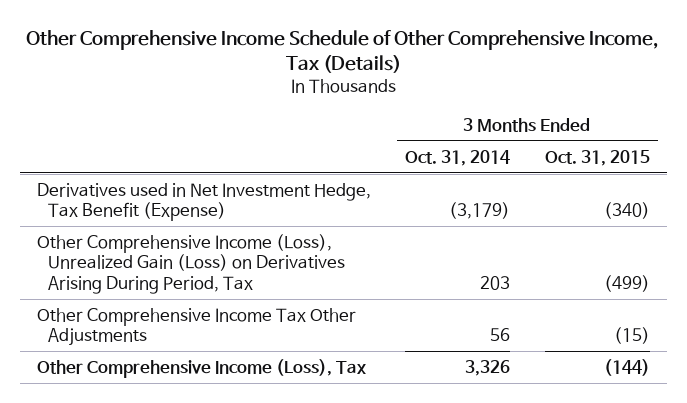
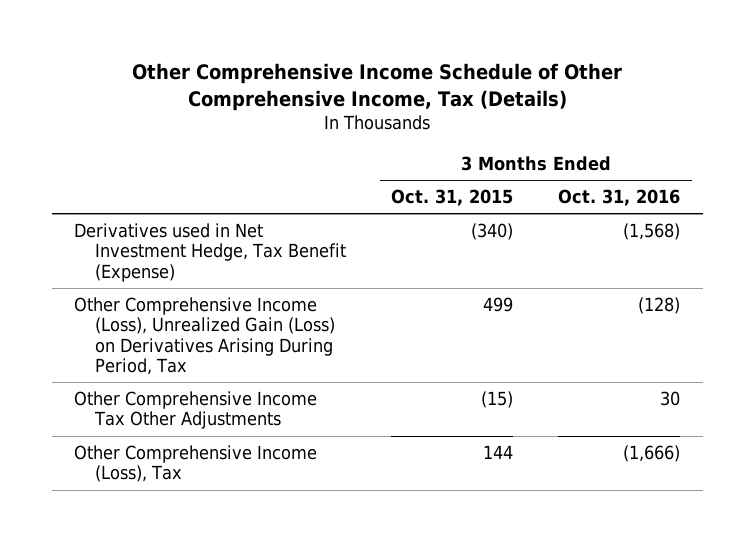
- | 3 Months Ended Oct. 31, 2014 | 3 Months Ended Oct. 31, 2015
+ | 3 Months Ended Oct. 31, 2015 | 3 Months Ended Oct. 31, 2016
- Other Comprehensive Income (Loss), Unrealized Gain (Loss) on Derivatives Arising During Period, Tax | 203 | (499)
+ Other Comprehensive Income (Loss), Unrealized Gain (Loss) on Derivatives Arising During Period, Tax | 499 | (128)
- Other Comprehensive Income (Loss), Tax | 3,326 | (144)
+ Other Comprehensive Income (Loss), Tax | 144 | (1,666)

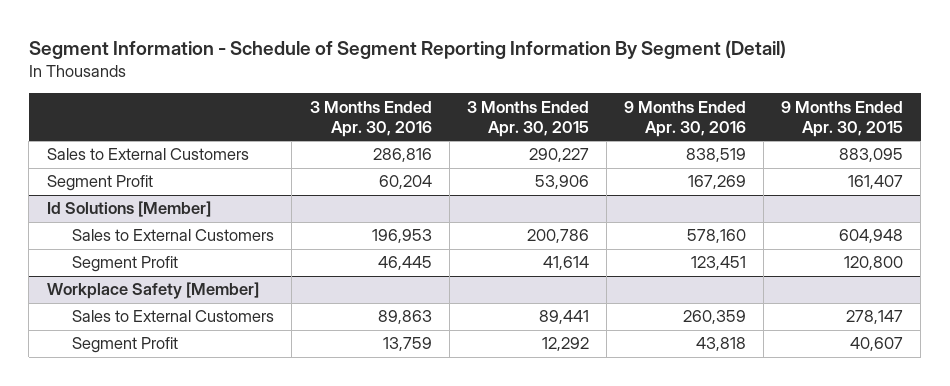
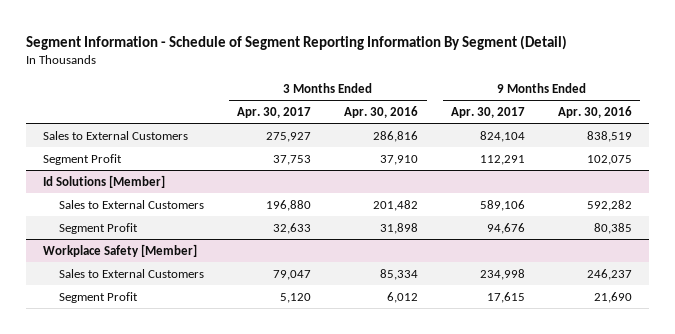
- | 3 Months Ended Apr. 30, 2016 | 3 Months Ended Apr. 30, 2015 | 9 Months Ended Apr. 30, 2016 | 9 Months Ended Apr. 30, 2015
+ | 3 Months Ended Apr. 30, 2017 | 3 Months Ended Apr. 30, 2016 | 9 Months Ended Apr. 30, 2017 | 9 Months Ended Apr. 30, 2016
- Segment Profit | 60,204 | 53,906 | 167,269 | 161,407
+ Segment Profit | 37,753 | 37,910 | 112,291 | 102,075
@ Id Solutions [Member]
- Sales to External Customers | 196,953 | 200,786 | 578,160 | 604,948
- Segment Profit | 46,445 | 41,614 | 123,451 | 120,800
+ Sales to External Customers | 196,880 | 201,482 | 589,106 | 592,282
+ Segment Profit | 32,633 | 31,898 | 94,676 | 80,385
@ Workplace Safety [Member]
- Sales to External Customers | 89,863 | 89,441 | 260,359 | 278,147
- Segment Profit | 13,759 | 12,292 | 43,818 | 40,607
+ Sales to External Customers | 79,047 | 85,334 | 234,998 | 246,237
+ Segment Profit | 5,120 | 6,012 | 17,615 | 21,690

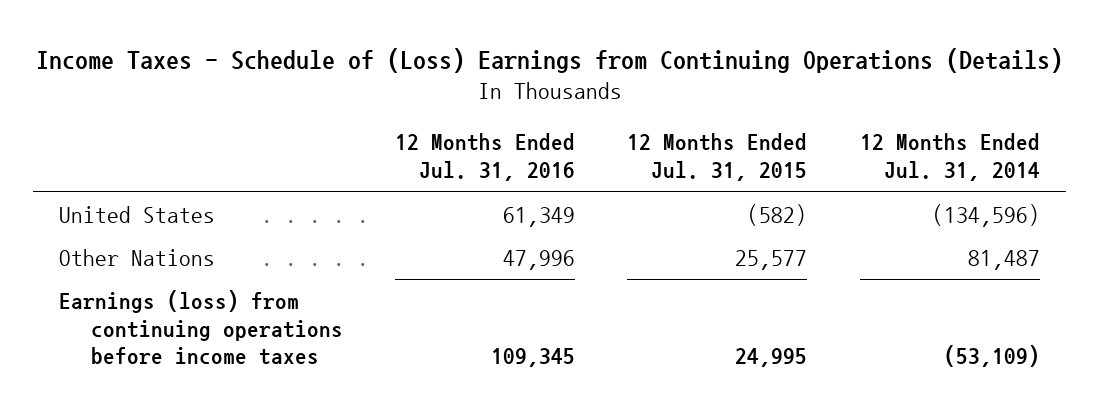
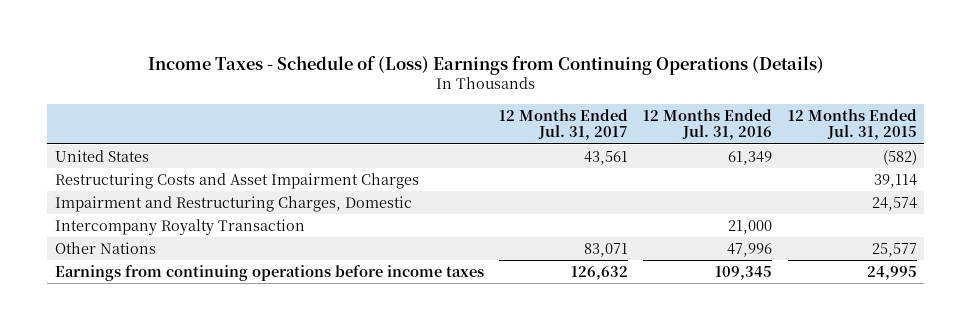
- | 12 Months Ended Jul. 31, 2016 | 12 Months Ended Jul. 31, 2015 | 12 Months Ended Jul. 31, 2014
+ | 12 Months Ended Jul. 31, 2017 | 12 Months Ended Jul. 31, 2016 | 12 Months Ended Jul. 31, 2015
+ Restructuring Costs and Asset Impairment Charges | | | 39,114
+ Impairment and Restructuring Charges, Domestic | | | 24,574
+ Intercompany Royalty Transaction | | 21,000 |
- Earnings (loss) from continuing operations before income taxes | 109,345 | 24,995 | (53,109)
+ Earnings from continuing operations before income taxes | 126,632 | 109,345 | 24,995

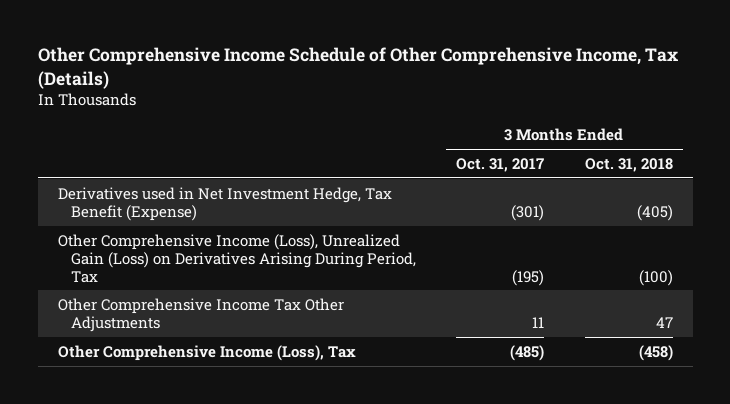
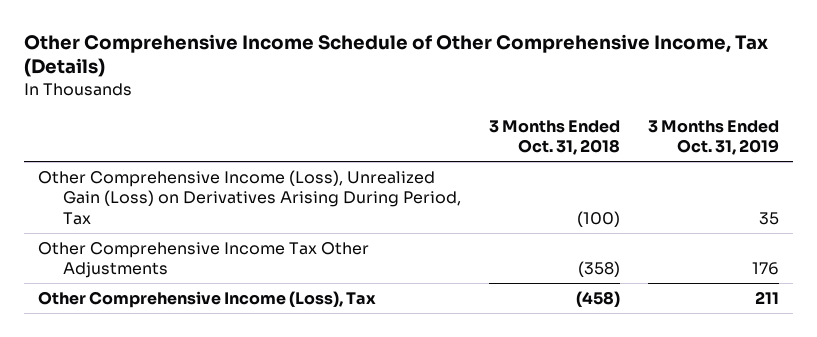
- | 3 Months Ended Oct. 31, 2017 | 3 Months Ended Oct. 31, 2018
+ | 3 Months Ended Oct. 31, 2018 | 3 Months Ended Oct. 31, 2019
- Derivatives used in Net Investment Hedge, Tax Benefit (Expense) | (301) | (405)
- Other Comprehensive Income Tax Other Adjustments | 11 | 47
+ Other Comprehensive Income Tax Other Adjustments | (358) | 176

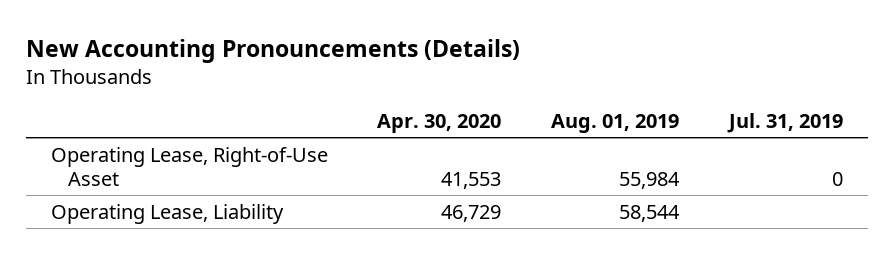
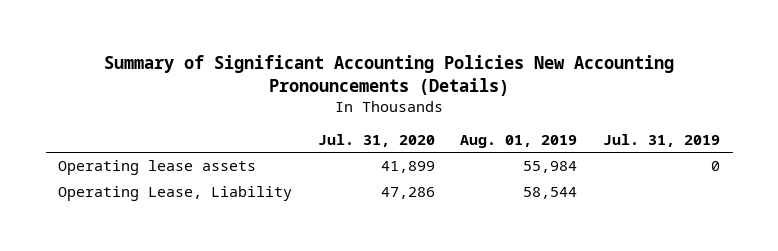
- New Accounting Pronouncements (Details)
+ Summary of Significant Accounting Policies New Accounting Pronouncements (Details)
- | Apr. 30, 2020 | Aug. 01, 2019 | Jul. 31, 2019
+ | Jul. 31, 2020 | Aug. 01, 2019 | Jul. 31, 2019
- Operating Lease, Right-of-Use Asset | 41,553 | 55,984 | 0
+ Operating lease assets | 41,899 | 55,984 | 0

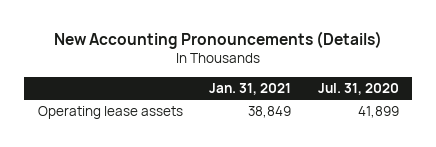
- Summary of Significant Accounting Policies New Accounting Pronouncements (Details)
+ New Accounting Pronouncements (Details)
- | Jul. 31, 2020 | Aug. 01, 2019 | Jul. 31, 2019
+ | Jan. 31, 2021 | Jul. 31, 2020
- Operating Lease, Liability | 47,286 | 58,544 |

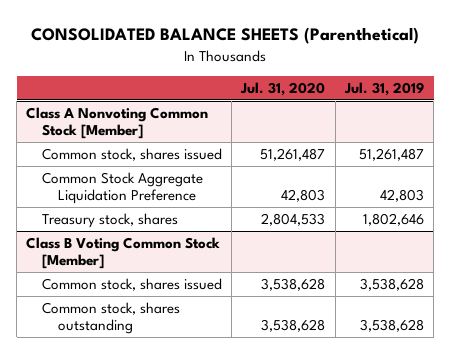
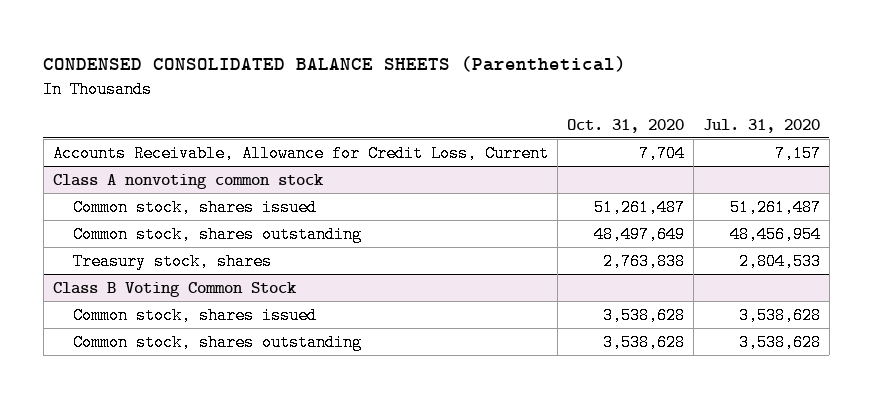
- CONSOLIDATED BALANCE SHEETS (Parenthetical)
+ CONDENSED CONSOLIDATED BALANCE SHEETS (Parenthetical)
- | Jul. 31, 2020 | Jul. 31, 2019
+ | Oct. 31, 2020 | Jul. 31, 2020
- Class A Nonvoting Common Stock [Member]
+ Accounts Receivable, Allowance for Credit Loss, Current | 7,704 | 7,157
+ Class A nonvoting common stock
- Common Stock Aggregate Liquidation Preference | 42,803 | 42,803
+ Common stock, shares outstanding | 48,497,649 | 48,456,954
- Class B Voting Common Stock [Member]
+ Class B Voting Common Stock

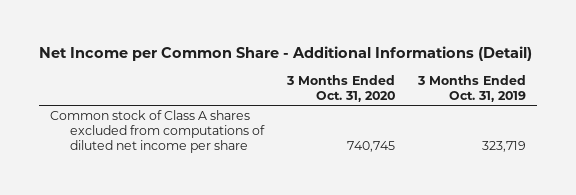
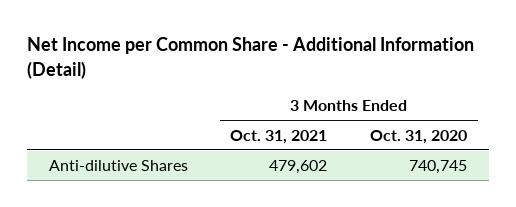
- Net Income per Common Share - Additional Informations (Detail)
+ Net Income per Common Share - Additional Information (Detail)
- | 3 Months Ended Oct. 31, 2020 | 3 Months Ended Oct. 31, 2019
+ | 3 Months Ended Oct. 31, 2021 | 3 Months Ended Oct. 31, 2020
- Common stock of Class A shares excluded from computations of diluted net income per share | 740,745 | 323,719
+ Anti-dilutive Shares | 479,602 | 740,745

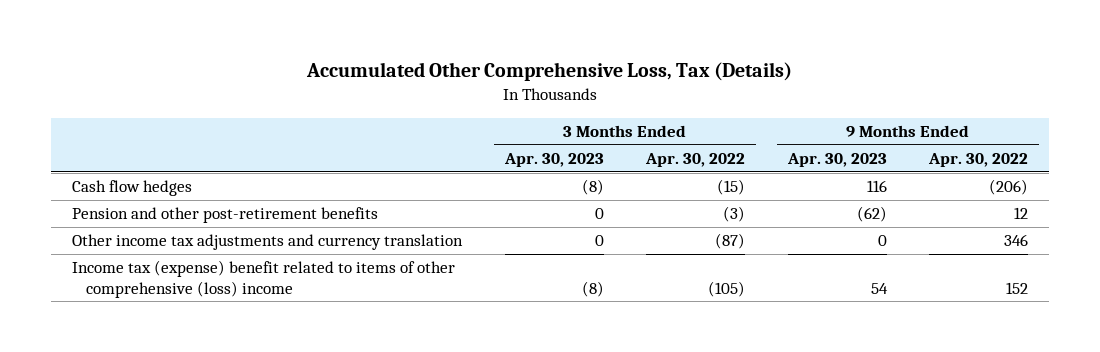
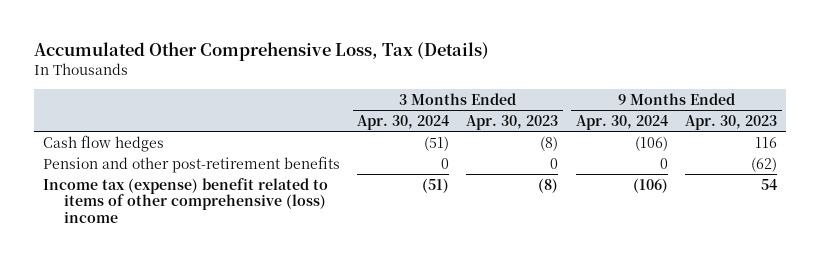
- | 3 Months Ended Apr. 30, 2023 | 3 Months Ended Apr. 30, 2022 | 9 Months Ended Apr. 30, 2023 | 9 Months Ended Apr. 30, 2022
+ | 3 Months Ended Apr. 30, 2024 | 3 Months Ended Apr. 30, 2023 | 9 Months Ended Apr. 30, 2024 | 9 Months Ended Apr. 30, 2023
- Other income tax adjustments and currency translation | 0 | (87) | 0 | 346

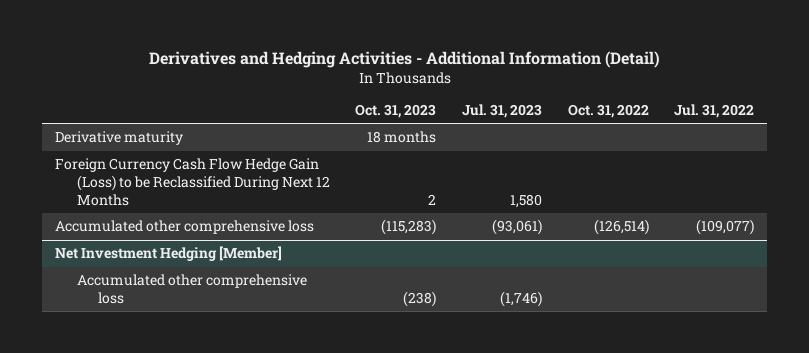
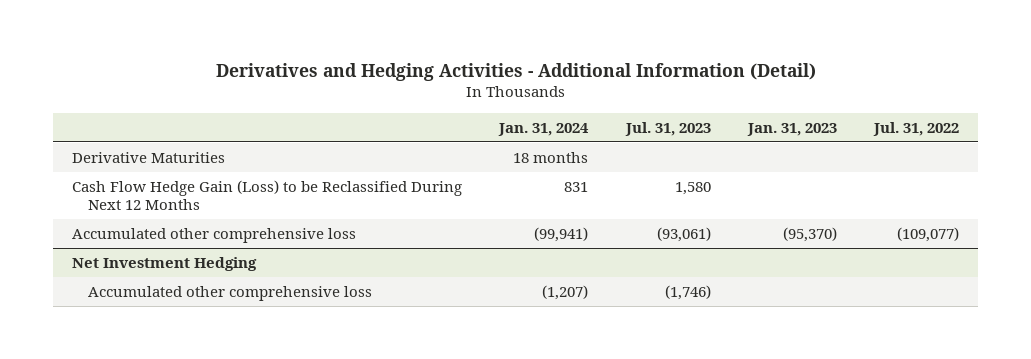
- | Oct. 31, 2023 | Jul. 31, 2023 | Oct. 31, 2022 | Jul. 31, 2022
+ | Jan. 31, 2024 | Jul. 31, 2023 | Jan. 31, 2023 | Jul. 31, 2022
- Derivative maturity | 18 months | | |
- Foreign Currency Cash Flow Hedge Gain (Loss) to be Reclassified During Next 12 Months | 2 | 1,580 | |
+ Derivative Maturities | 18 months | | |
+ Cash Flow Hedge Gain (Loss) to be Reclassified During Next 12 Months | 831 | 1,580 | |
- Net Investment Hedging [Member]
+ Net Investment Hedging

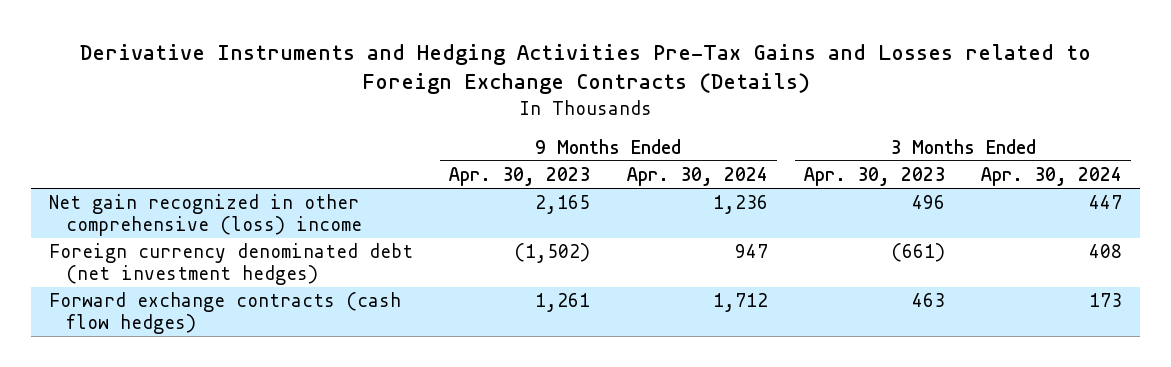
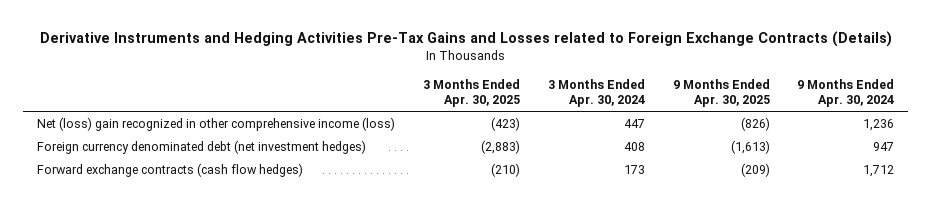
- | 9 Months Ended Apr. 30, 2023 | 9 Months Ended Apr. 30, 2024 | 3 Months Ended Apr. 30, 2023 | 3 Months Ended Apr. 30, 2024
+ | 3 Months Ended Apr. 30, 2025 | 3 Months Ended Apr. 30, 2024 | 9 Months Ended Apr. 30, 2025 | 9 Months Ended Apr. 30, 2024
- Net gain recognized in other comprehensive (loss) income | 2,165 | 1,236 | 496 | 447
+ Net (loss) gain recognized in other comprehensive income (loss) | (423) | 447 | (826) | 1,236

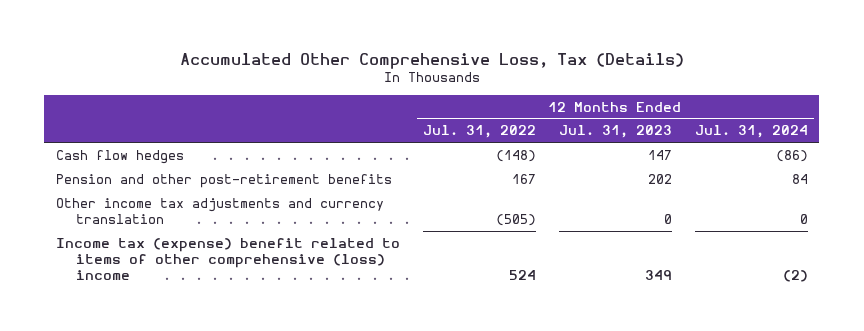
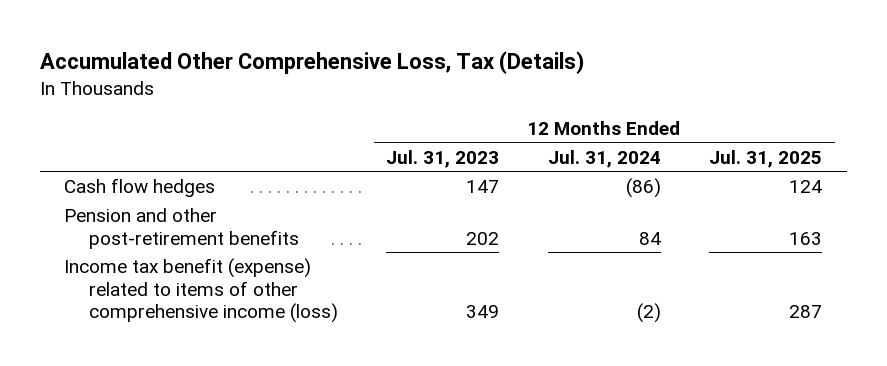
- | 12 Months Ended Jul. 31, 2022 | 12 Months Ended Jul. 31, 2023 | 12 Months Ended Jul. 31, 2024
+ | 12 Months Ended Jul. 31, 2023 | 12 Months Ended Jul. 31, 2024 | 12 Months Ended Jul. 31, 2025
- Other income tax adjustments and currency translation | (505) | 0 | 0
- Income tax (expense) benefit related to items of other comprehensive (loss) income | 524 | 349 | (2)
+ Income tax benefit (expense) related to items of other comprehensive income (loss) | 349 | (2) | 287

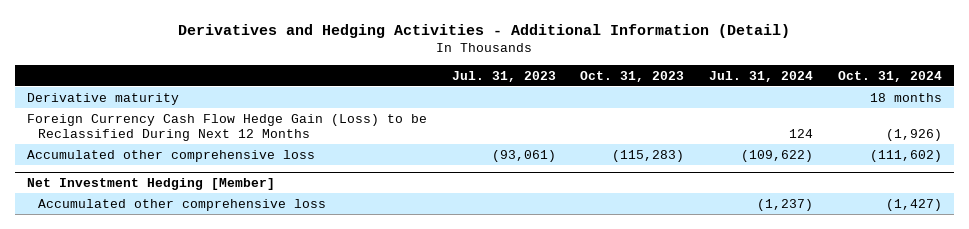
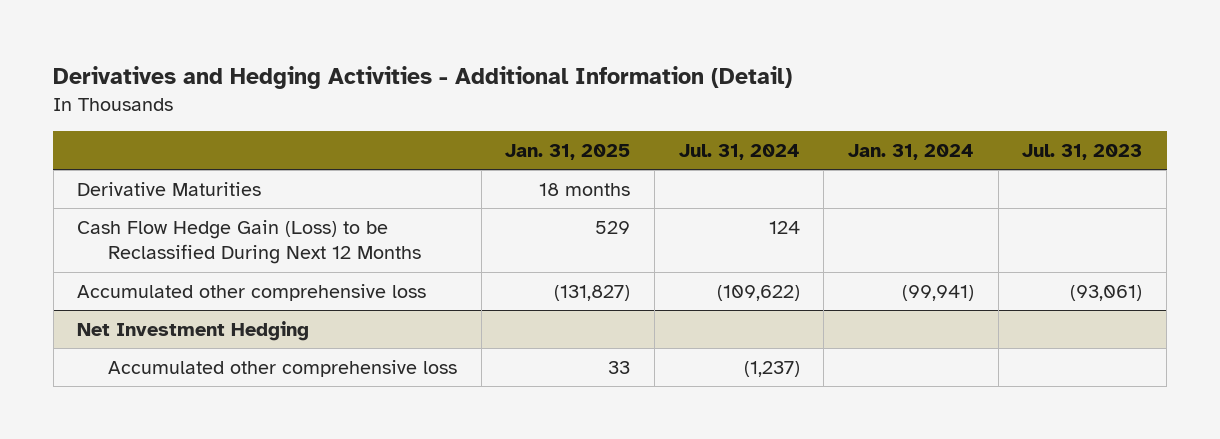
- | Jul. 31, 2023 | Oct. 31, 2023 | Jul. 31, 2024 | Oct. 31, 2024
+ | Jan. 31, 2025 | Jul. 31, 2024 | Jan. 31, 2024 | Jul. 31, 2023
- Derivative maturity | | | | 18 months
- Foreign Currency Cash Flow Hedge Gain (Loss) to be Reclassified During Next 12 Months | | | 124 | (1,926)
+ Derivative Maturities | 18 months | | |
+ Cash Flow Hedge Gain (Loss) to be Reclassified During Next 12 Months | 529 | 124 | |
- Net Investment Hedging [Member]
+ Net Investment Hedging

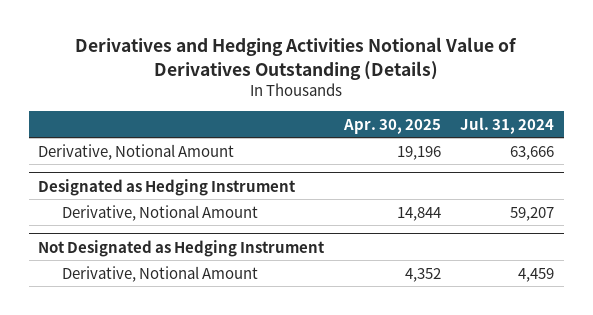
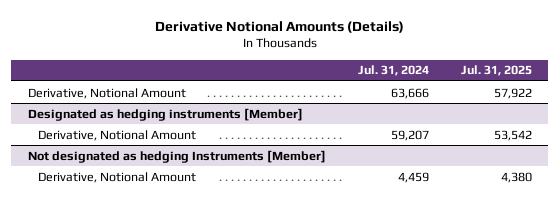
- Derivatives and Hedging Activities Notional Value of Derivatives Outstanding (Details)
+ Derivative Notional Amounts (Details)
- | Apr. 30, 2025 | Jul. 31, 2024
+ | Jul. 31, 2024 | Jul. 31, 2025
- Designated as Hedging Instrument
+ Designated as hedging instruments [Member]
- Not Designated as Hedging Instrument
+ Not designated as hedging Instruments [Member]

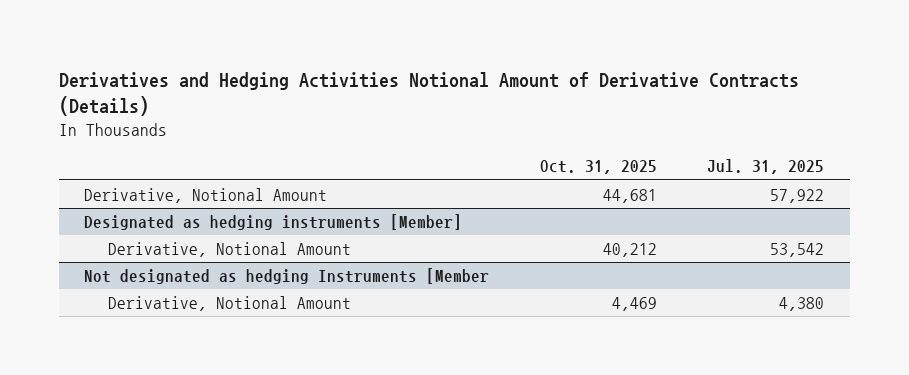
- Derivative Notional Amounts (Details)
+ Derivatives and Hedging Activities Notional Amount of Derivative Contracts (Details)
- | Jul. 31, 2024 | Jul. 31, 2025
+ | Oct. 31, 2025 | Jul. 31, 2025
- Not designated as hedging Instruments [Member]
+ Not designated as hedging Instruments [Member

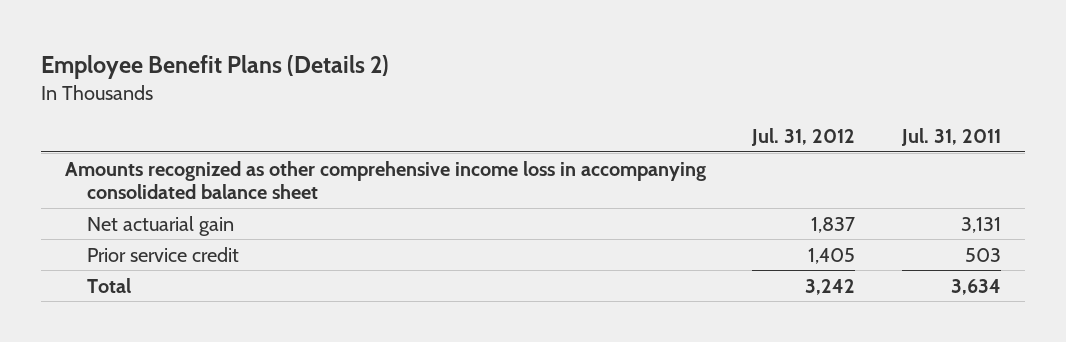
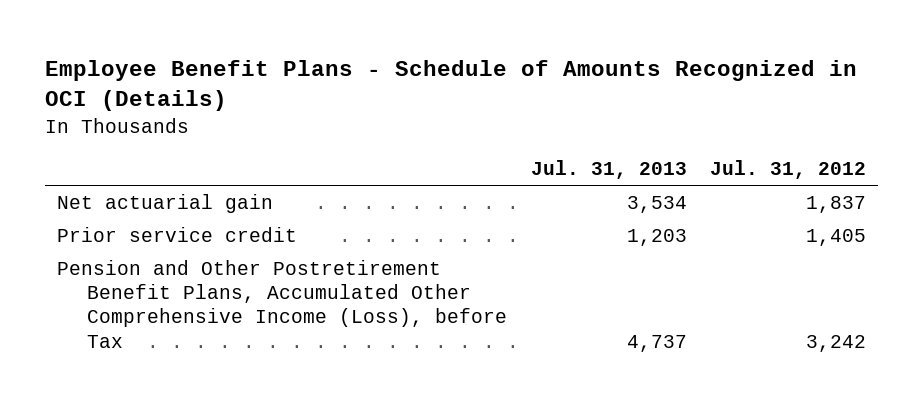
- Employee Benefit Plans (Details 2)
+ Employee Benefit Plans - Schedule of Amounts Recognized in OCI (Details)
- | Jul. 31, 2012 | Jul. 31, 2011
+ | Jul. 31, 2013 | Jul. 31, 2012
- Amounts recognized as other comprehensive income loss in accompanying consolidated balance sheet
- Total | 3,242 | 3,634
+ Pension and Other Postretirement Benefit Plans, Accumulated Other Comprehensive Income (Loss), before Tax | 4,737 | 3,242

